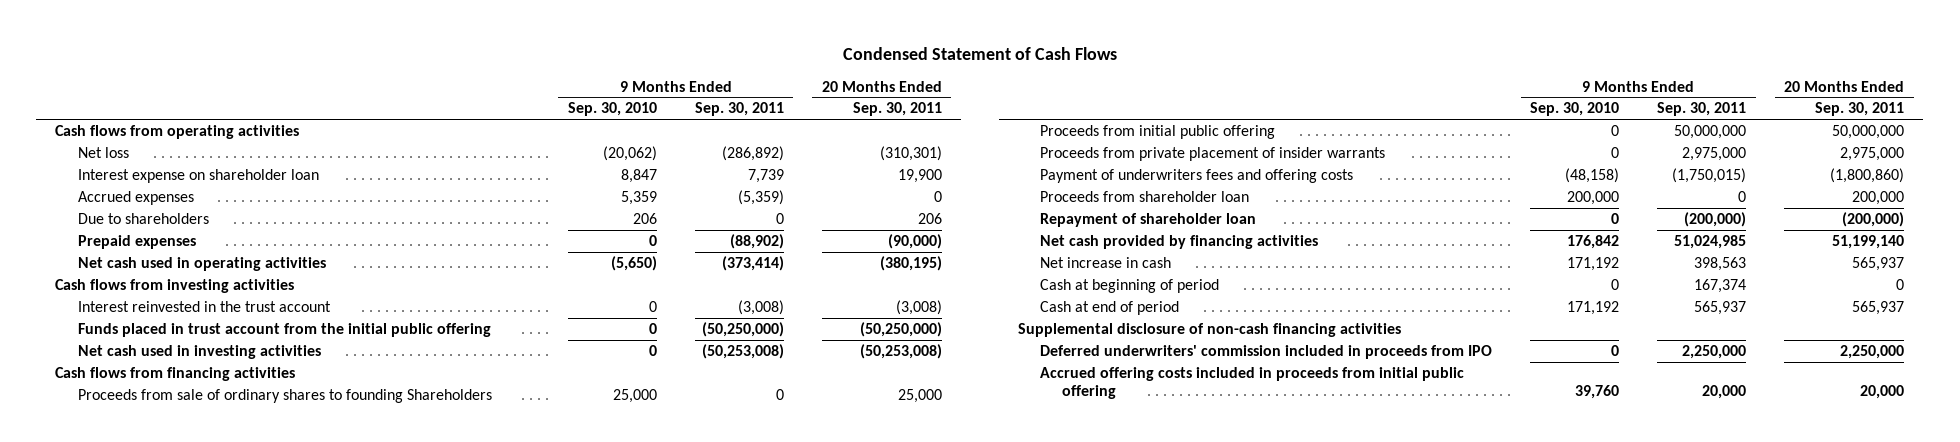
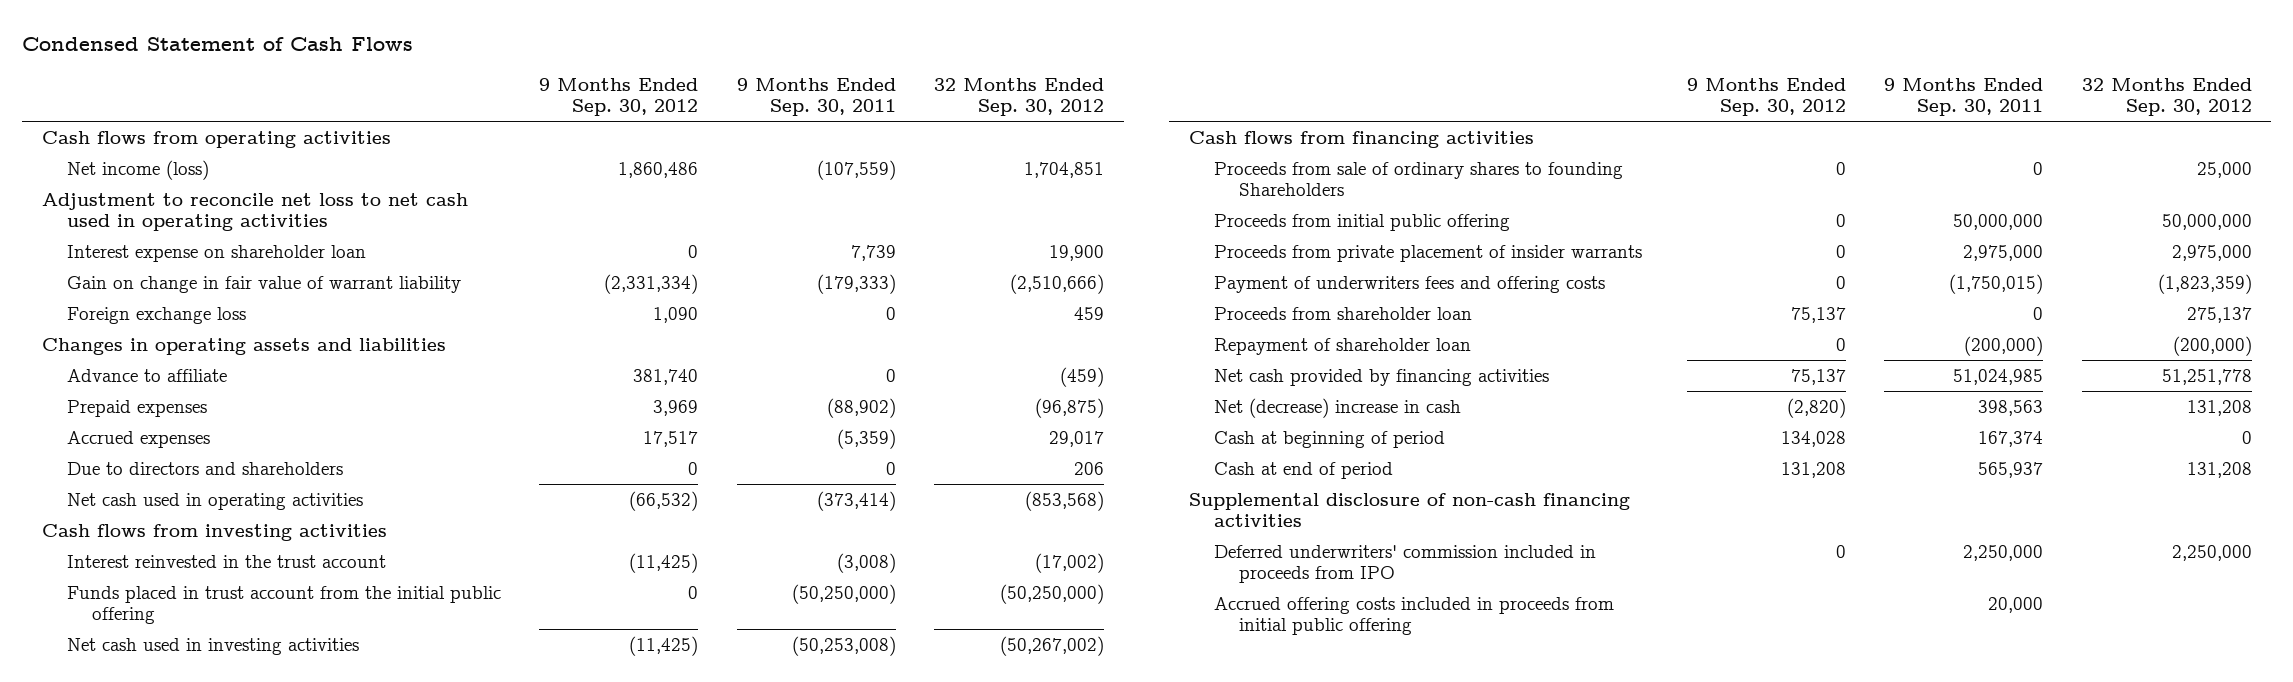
- | 9 Months Ended Sep. 30, 2010 | 9 Months Ended Sep. 30, 2011 | 20 Months Ended Sep. 30, 2011
+ | 9 Months Ended Sep. 30, 2012 | 9 Months Ended Sep. 30, 2011 | 32 Months Ended Sep. 30, 2012
- Net loss | (20,062) | (286,892) | (310,301)
+ Net income (loss) | 1,860,486 | (107,559) | 1,704,851
+ Adjustment to reconcile net loss to net cash used in operating activities
- Due to shareholders | 206 | 0 | 206
+ Gain on change in fair value of warrant liability | (2,331,334) | (179,333) | (2,510,666)
+ Foreign exchange loss | 1,090 | 0 | 459
+ Changes in operating assets and liabilities
+ Advance to affiliate | 381,740 | 0 | (459)
moved down: Accrued expenses | 17,517 | (5,359) | 29,017
+ Due to directors and shareholders | 0 | 0 | 206
- Net increase in cash | 171,192 | 398,563 | 565,937
+ Net (decrease) increase in cash | (2,820) | 398,563 | 131,208

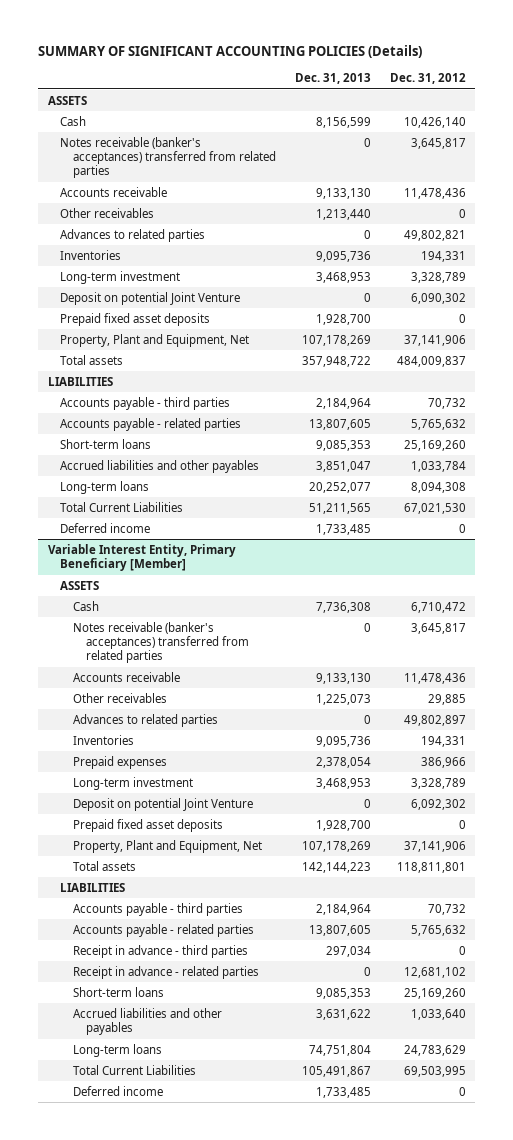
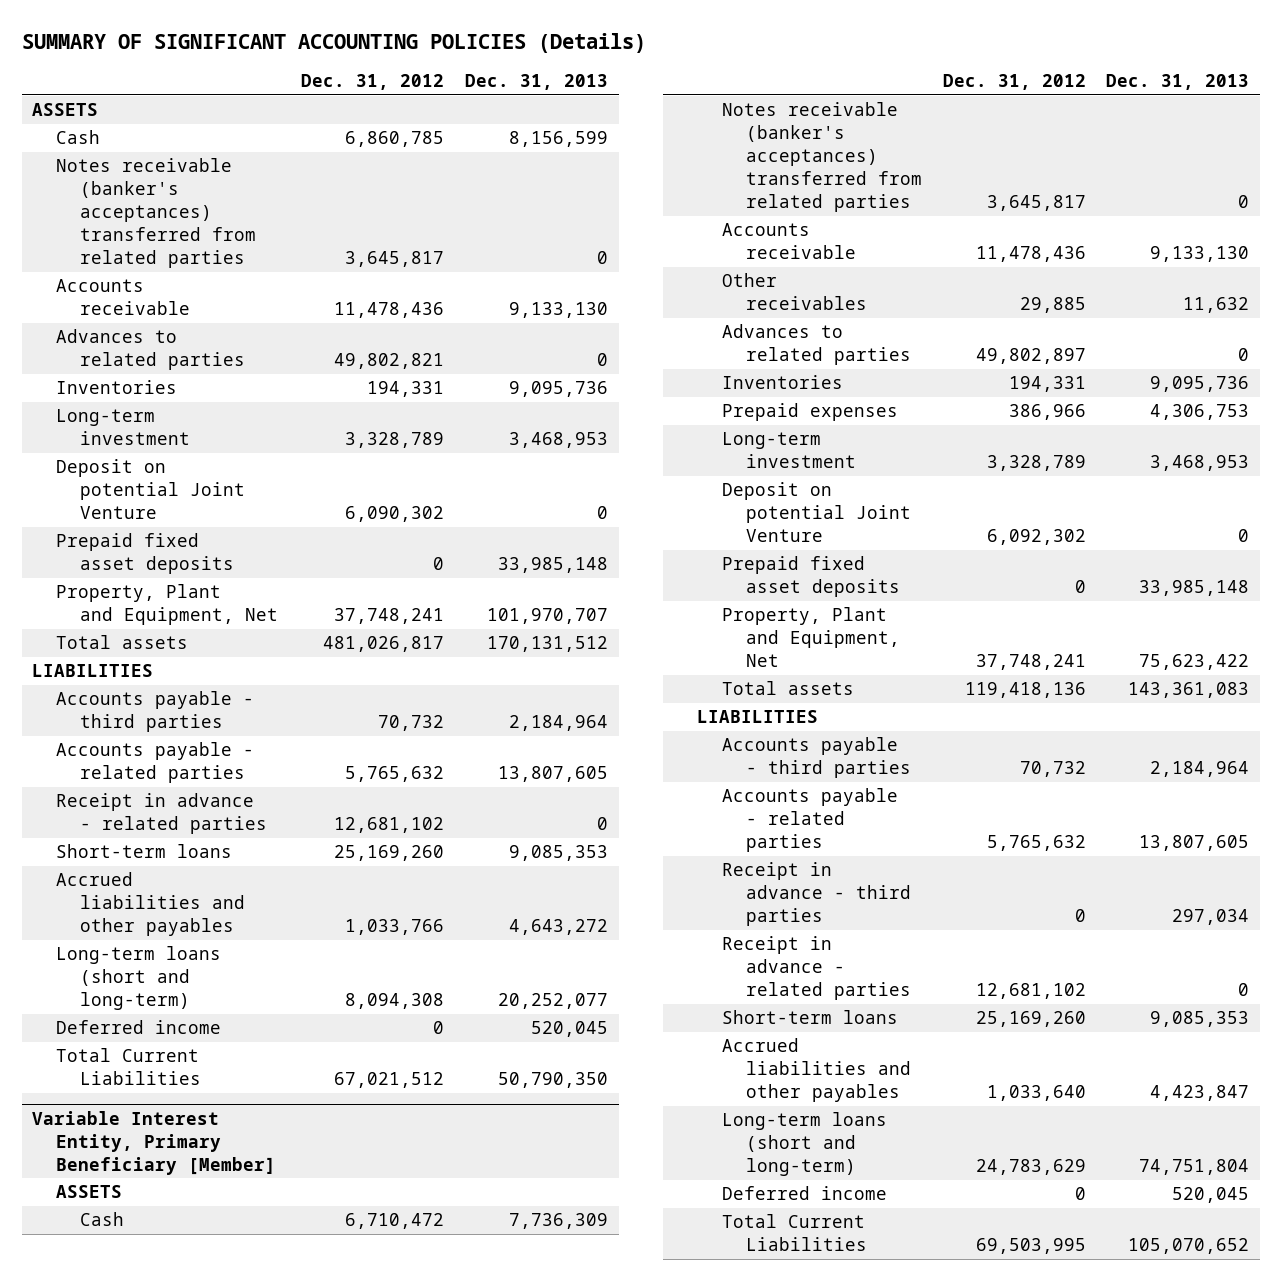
- | Dec. 31, 2013 | Dec. 31, 2012
+ | Dec. 31, 2012 | Dec. 31, 2013
- Cash | 8,156,599 | 10,426,140
+ Cash | 6,860,785 | 8,156,599
- Other receivables | 1,213,440 | 0
- Prepaid fixed asset deposits | 1,928,700 | 0
- Property, Plant and Equipment, Net | 107,178,269 | 37,141,906
- Total assets | 357,948,722 | 484,009,837
+ Prepaid fixed asset deposits | 0 | 33,985,148
+ Property, Plant and Equipment, Net | 37,748,241 | 101,970,707
+ Total assets | 481,026,817 | 170,131,512
+ Receipt in advance - related parties | 12,681,102 | 0
- Accrued liabilities and other payables | 3,851,047 | 1,033,784
- Long-term loans | 20,252,077 | 8,094,308
- Total Current Liabilities | 51,211,565 | 67,021,530
- Deferred income | 1,733,485 | 0
+ Accrued liabilities and other payables | 1,033,766 | 4,643,272
+ Long-term loans (short and long-term) | 8,094,308 | 20,252,077
+ Deferred income | 0 | 520,045
+ Total Current Liabilities | 67,021,512 | 50,790,350
@ Variable Interest Entity, Primary Beneficiary [Member]
- Cash | 7,736,308 | 6,710,472
+ Cash | 6,710,472 | 7,736,309
- Other receivables | 1,225,073 | 29,885
+ Other receivables | 29,885 | 11,632
- Prepaid expenses | 2,378,054 | 386,966
+ Prepaid expenses | 386,966 | 4,306,753
- Prepaid fixed asset deposits | 1,928,700 | 0
- Property, Plant and Equipment, Net | 107,178,269 | 37,141,906
- Total assets | 142,144,223 | 118,811,801
+ Prepaid fixed asset deposits | 0 | 33,985,148
+ Property, Plant and Equipment, Net | 37,748,241 | 75,623,422
+ Total assets | 119,418,136 | 143,361,083
- Accrued liabilities and other payables | 3,631,622 | 1,033,640
- Long-term loans | 74,751,804 | 24,783,629
- Total Current Liabilities | 105,491,867 | 69,503,995
- Deferred income | 1,733,485 | 0
+ Accrued liabilities and other payables | 1,033,640 | 4,423,847
+ Long-term loans (short and long-term) | 24,783,629 | 74,751,804
+ Deferred income | 0 | 520,045
+ Total Current Liabilities | 69,503,995 | 105,070,652

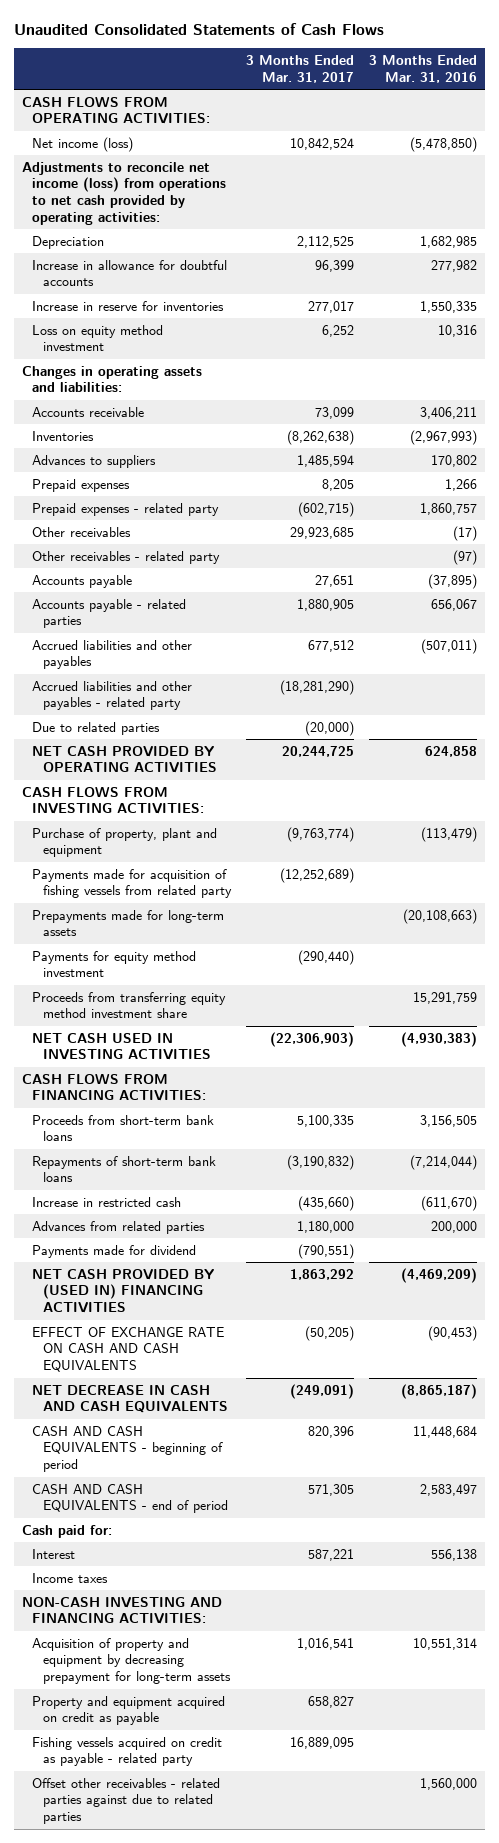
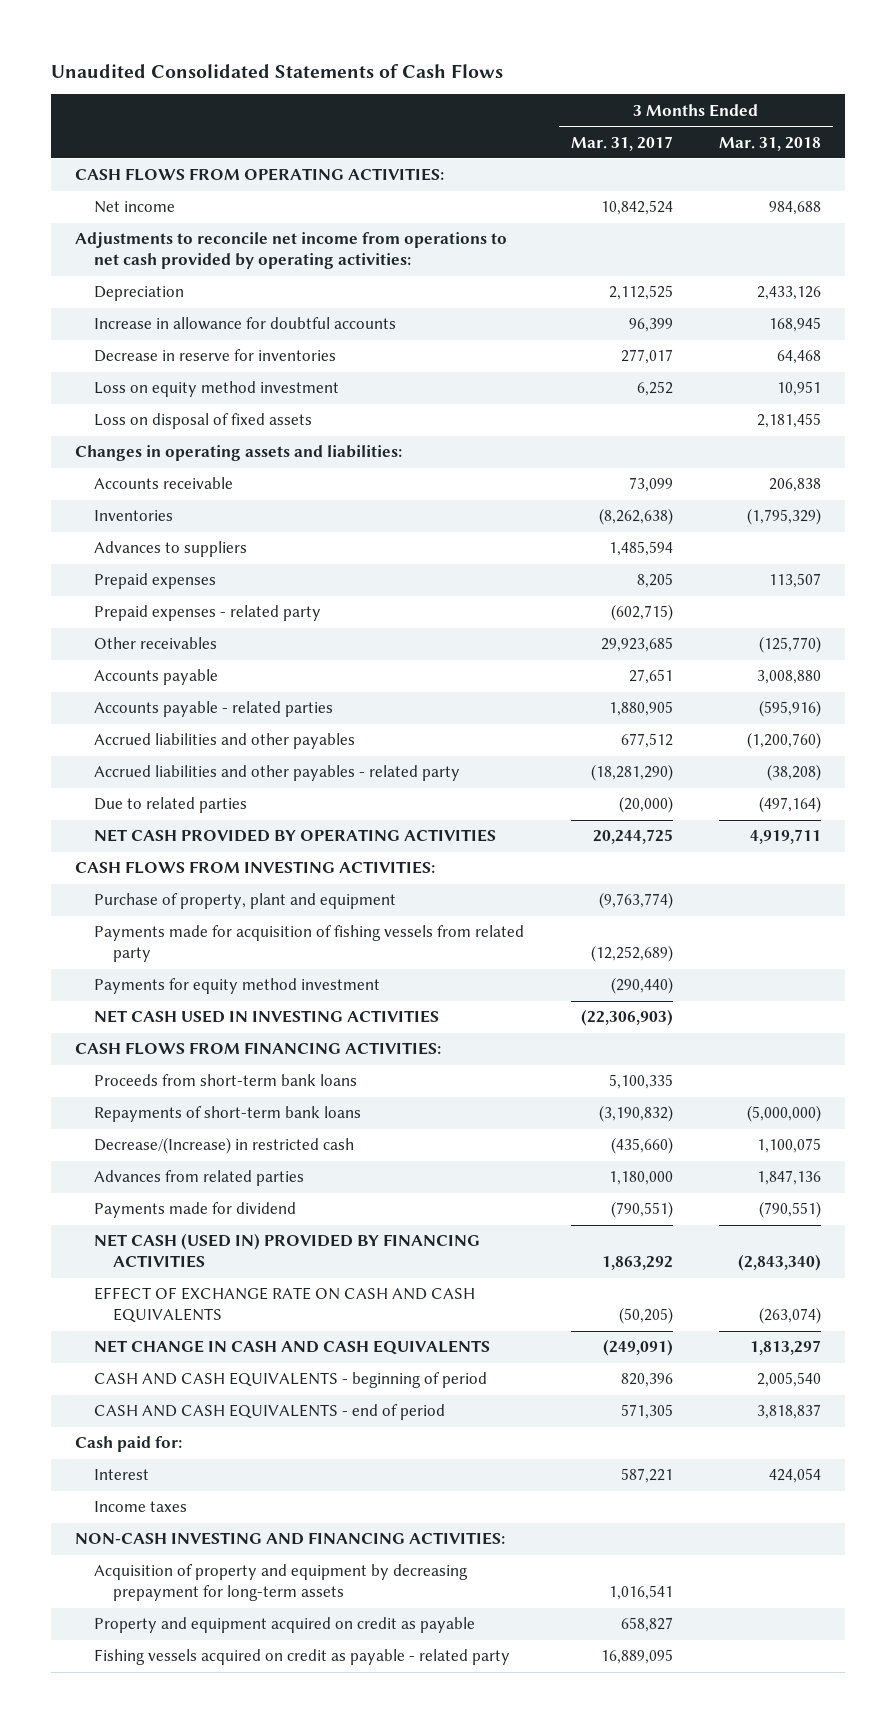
- | 3 Months Ended Mar. 31, 2017 | 3 Months Ended Mar. 31, 2016
+ | 3 Months Ended Mar. 31, 2017 | 3 Months Ended Mar. 31, 2018
- Net income (loss) | 10,842,524 | (5,478,850)
- Adjustments to reconcile net income (loss) from operations to net cash provided by operating activities:
+ Net income | 10,842,524 | 984,688
+ Adjustments to reconcile net income from operations to net cash provided by operating activities:
- Increase in reserve for inventories | 277,017 | 1,550,335
+ Decrease in reserve for inventories | 277,017 | 64,468
+ Loss on disposal of fixed assets | | 2,181,455
- Other receivables - related party | | (97)
- Prepayments made for long-term assets | | (20,108,663)
- Proceeds from transferring equity method investment share | | 15,291,759
- Increase in restricted cash | (435,660) | (611,670)
+ Decrease/(Increase) in restricted cash | (435,660) | 1,100,075
- NET CASH PROVIDED BY (USED IN) FINANCING ACTIVITIES | 1,863,292 | (4,469,209)
+ NET CASH (USED IN) PROVIDED BY FINANCING ACTIVITIES | 1,863,292 | (2,843,340)
- NET DECREASE IN CASH AND CASH EQUIVALENTS | (249,091) | (8,865,187)
+ NET CHANGE IN CASH AND CASH EQUIVALENTS | (249,091) | 1,813,297
- Offset other receivables - related parties against due to related parties | | 1,560,000

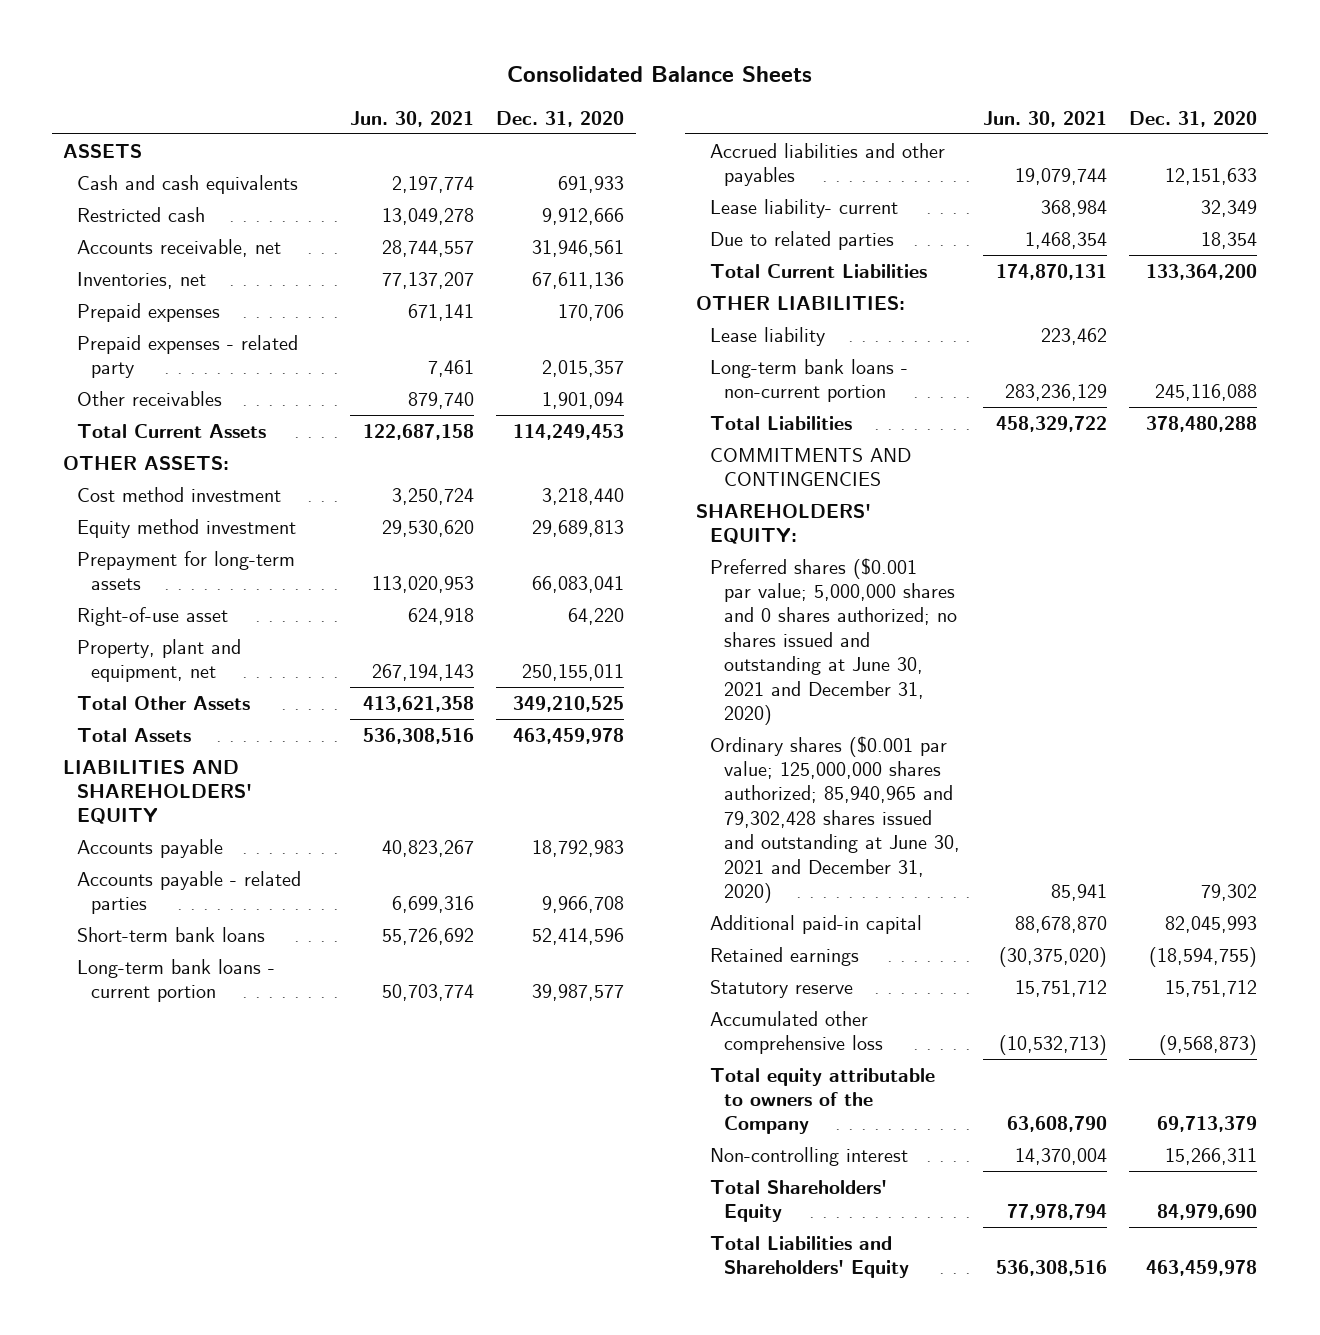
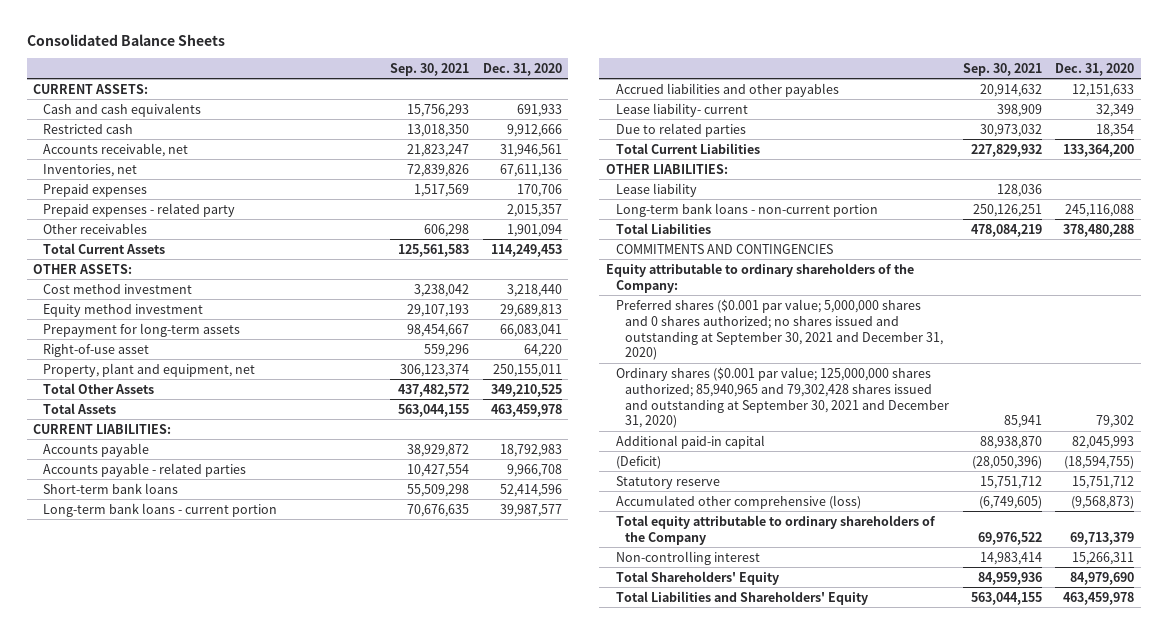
- | Jun. 30, 2021 | Dec. 31, 2020
+ | Sep. 30, 2021 | Dec. 31, 2020
- ASSETS
+ CURRENT ASSETS:
- LIABILITIES AND SHAREHOLDERS' EQUITY
+ CURRENT LIABILITIES:
- SHAREHOLDERS' EQUITY:
- Preferred shares ($0.001 par value; 5,000,000 shares and 0 shares authorized; no shares issued and outstanding at June 30, 2021 and December 31, 2020)
- Ordinary shares ($0.001 par value; 125,000,000 shares authorized; 85,940,965 and 79,302,428 shares issued and outstanding at June 30, 2021 and December 31, 2020) | 85,941 | 79,302
+ Equity attributable to ordinary shareholders of the Company:
+ Preferred shares ($0.001 par value; 5,000,000 shares and 0 shares authorized; no shares issued and outstanding at September 30, 2021 and December 31, 2020)
+ Ordinary shares ($0.001 par value; 125,000,000 shares authorized; 85,940,965 and 79,302,428 shares issued and outstanding at September 30, 2021 and December 31, 2020) | 85,941 | 79,302
- Retained earnings | (30,375,020) | (18,594,755)
+ (Deficit) | (28,050,396) | (18,594,755)
- Accumulated other comprehensive loss | (10,532,713) | (9,568,873)
- Total equity attributable to owners of the Company | 63,608,790 | 69,713,379
+ Accumulated other comprehensive (loss) | (6,749,605) | (9,568,873)
+ Total equity attributable to ordinary shareholders of the Company | 69,976,522 | 69,713,379

